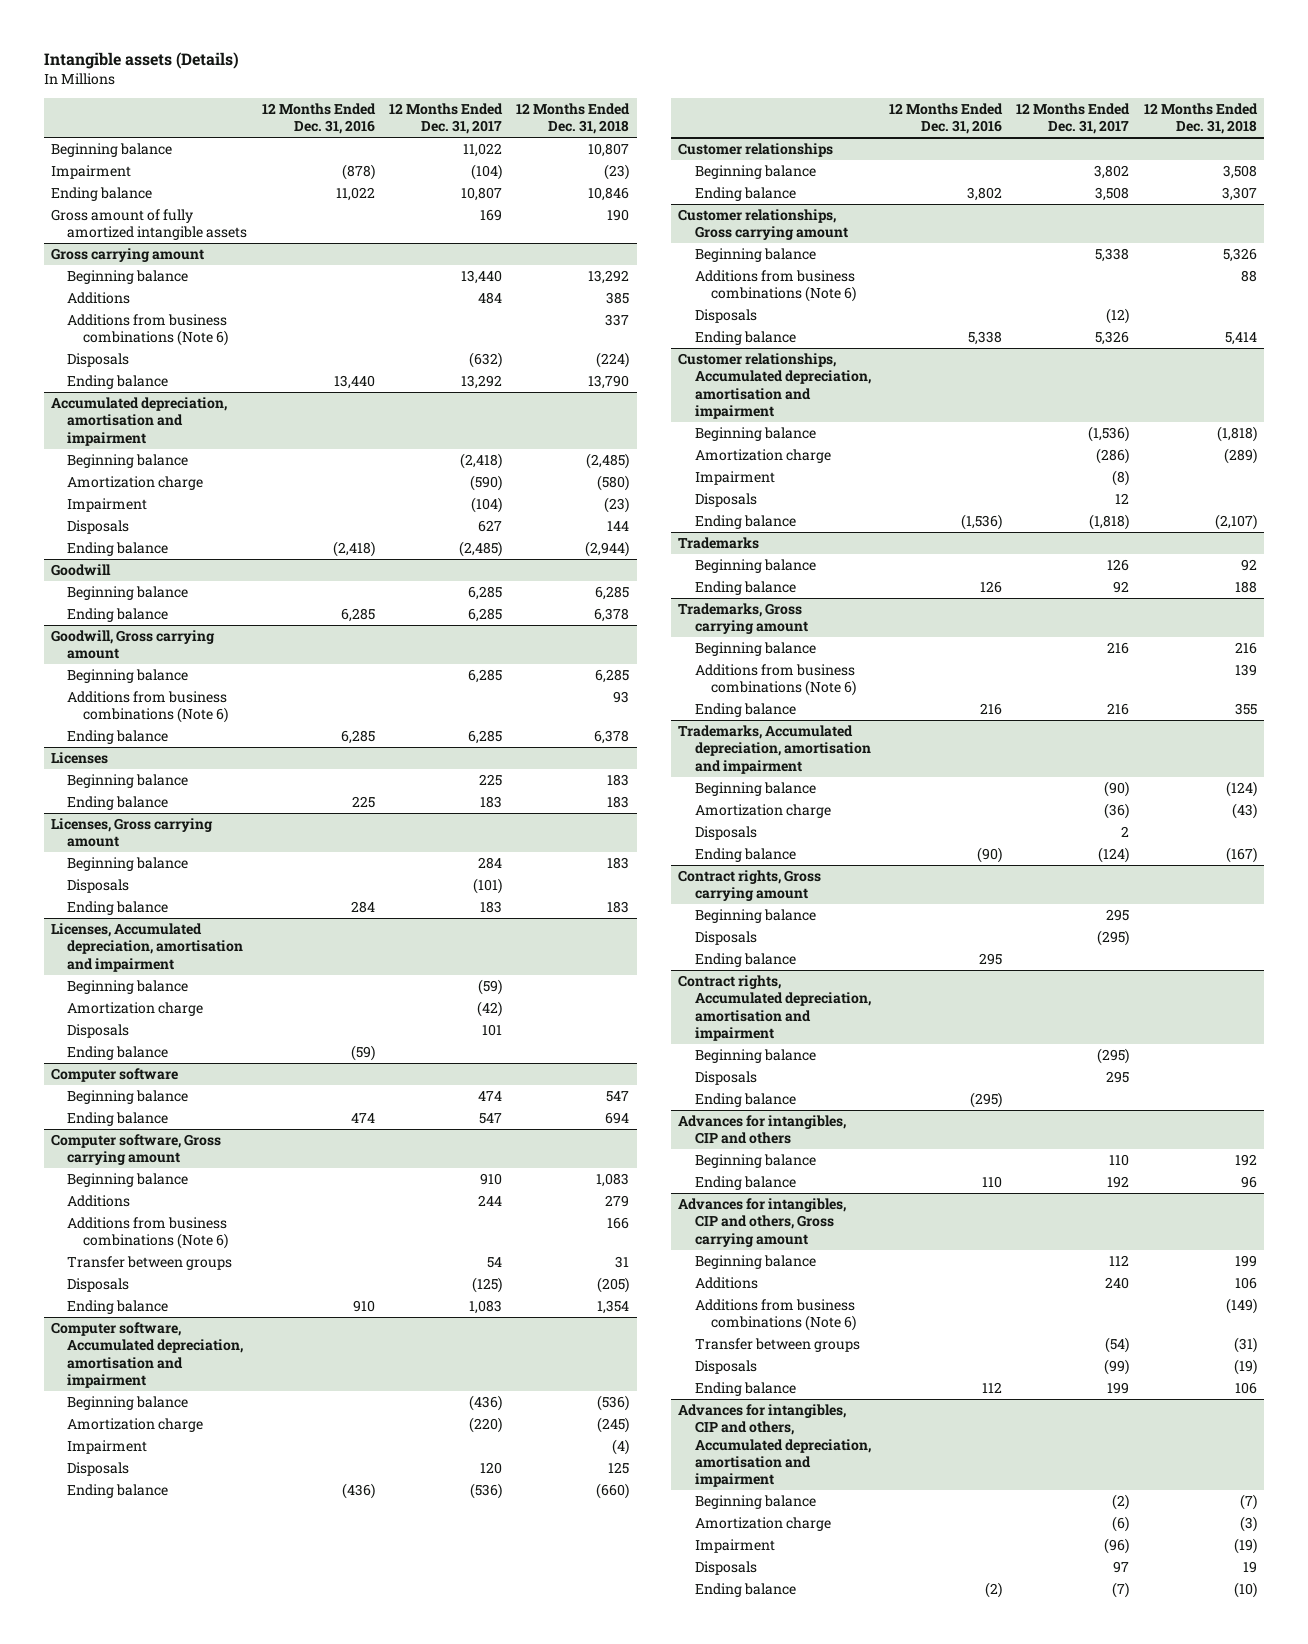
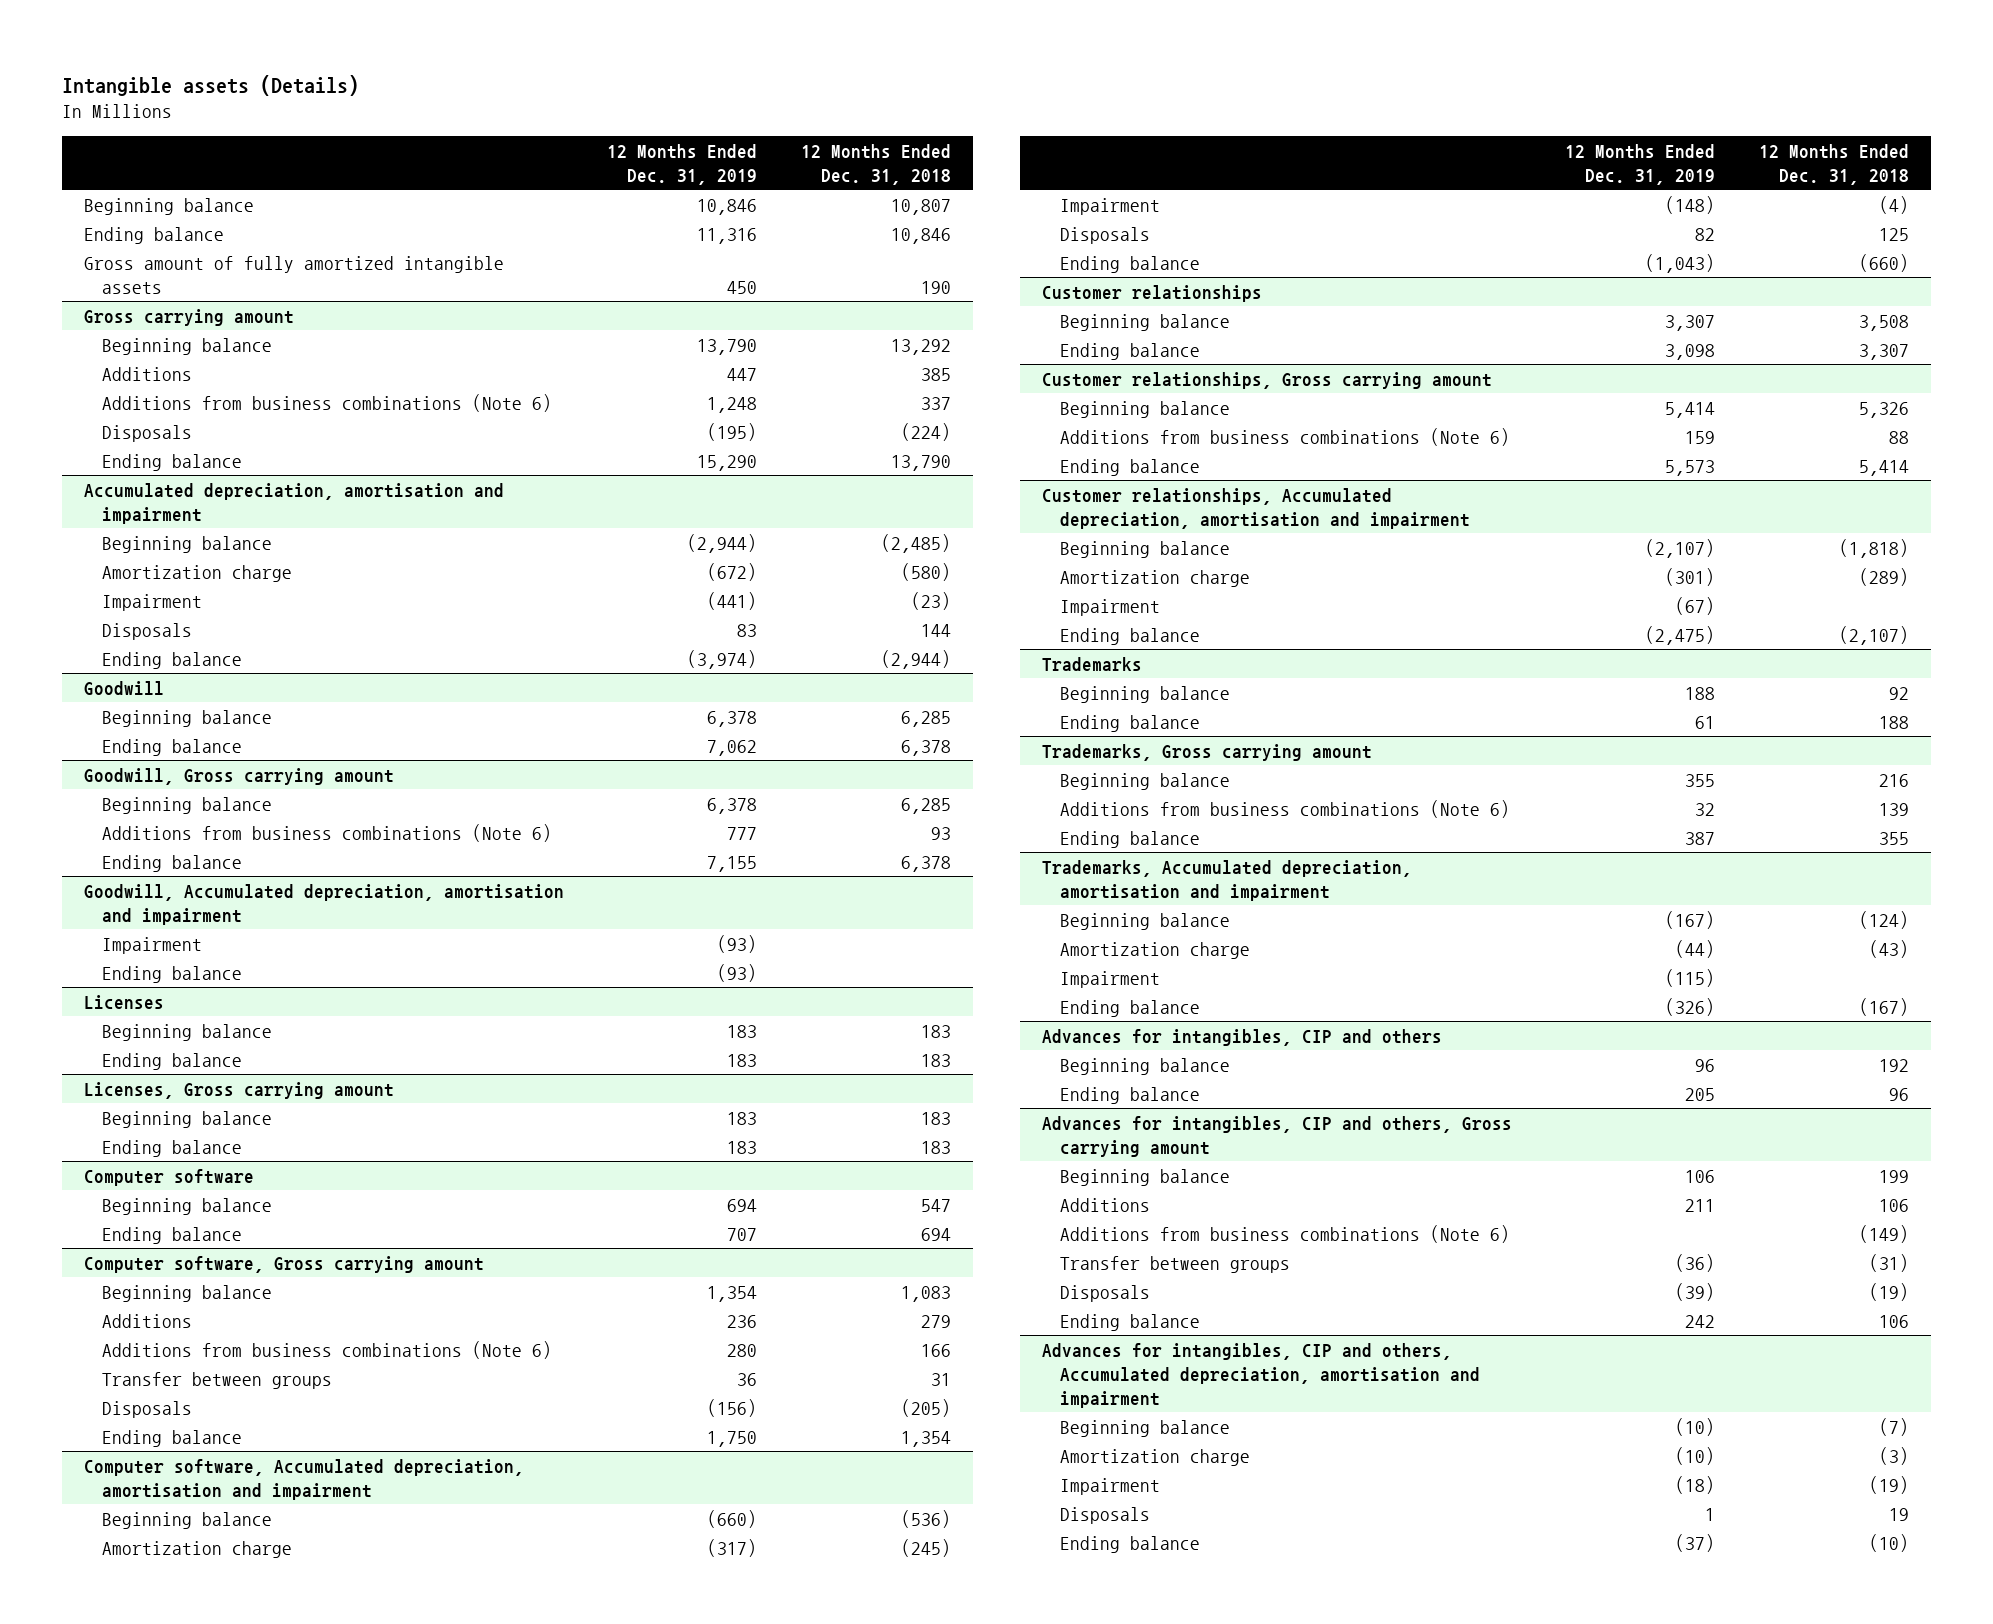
- | 12 Months Ended Dec. 31, 2016 | 12 Months Ended Dec. 31, 2017 | 12 Months Ended Dec. 31, 2018
+ | 12 Months Ended Dec. 31, 2019 | 12 Months Ended Dec. 31, 2018
- Impairment | (878) | (104) | (23)
+ Goodwill, Accumulated depreciation, amortisation and impairment
+ Impairment | (93) |
+ Ending balance | (93) |
@ Licenses, Gross carrying amount
- Disposals | | (101) |
- Licenses, Accumulated depreciation, amortisation and impairment
- Beginning balance | | (59) |
- Amortization charge | | (42) |
- Disposals | | 101 |
- Ending balance | (59) | |
@ Customer relationships, Gross carrying amount
- Disposals | | (12) |
@ Customer relationships, Accumulated depreciation, amortisation and impairment
- Disposals | | 12 |
@ Trademarks, Accumulated depreciation, amortisation and impairment
- Disposals | | 2 |
+ Impairment | (115) |
- Contract rights, Gross carrying amount
- Beginning balance | | 295 |
- Disposals | | (295) |
- Ending balance | 295 | |
- Contract rights, Accumulated depreciation, amortisation and impairment
- Beginning balance | | (295) |
- Disposals | | 295 |
- Ending balance | (295) | |

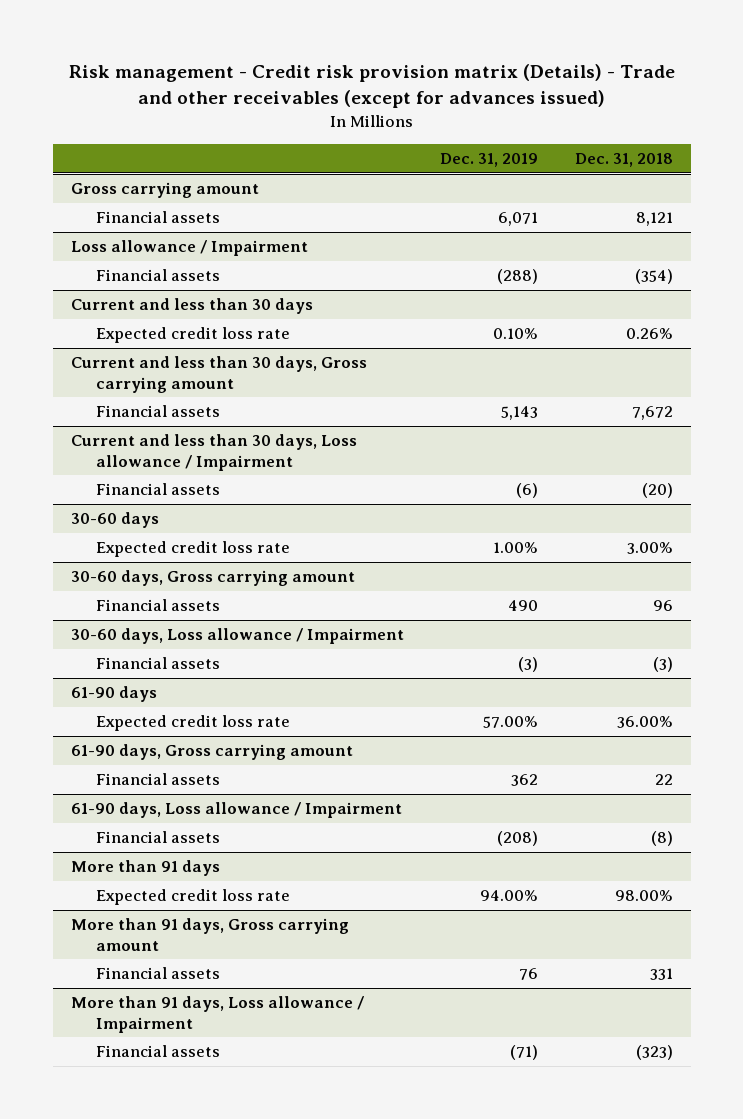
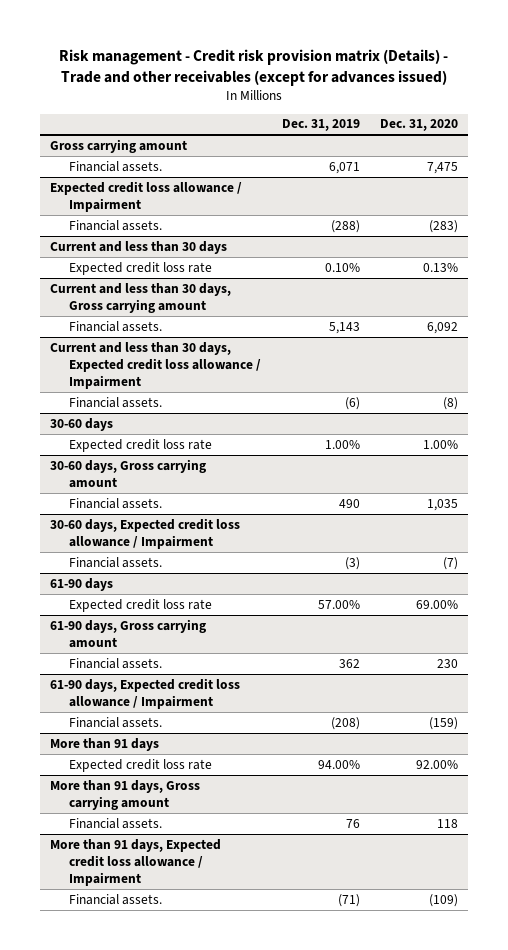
- | Dec. 31, 2019 | Dec. 31, 2018
+ | Dec. 31, 2019 | Dec. 31, 2020
@ Gross carrying amount
- Financial assets | 6,071 | 8,121
- Loss allowance / Impairment
- Financial assets | (288) | (354)
@ Gross carrying amount
+ Financial assets. | 6,071 | 7,475
+ Expected credit loss allowance / Impairment
+ Financial assets. | (288) | (283)
@ Current and less than 30 days, Gross carrying amount
- Financial assets | 5,143 | 7,672
- Current and less than 30 days, Loss allowance / Impairment
- Financial assets | (6) | (20)
@ Current and less than 30 days, Gross carrying amount
+ Financial assets. | 5,143 | 6,092
+ Current and less than 30 days, Expected credit loss allowance / Impairment
+ Financial assets. | (6) | (8)
@ 30-60 days, Gross carrying amount
- Financial assets | 490 | 96
- 30-60 days, Loss allowance / Impairment
- Financial assets | (3) | (3)
@ 30-60 days, Gross carrying amount
+ Financial assets. | 490 | 1,035
+ 30-60 days, Expected credit loss allowance / Impairment
+ Financial assets. | (3) | (7)
@ 61-90 days, Gross carrying amount
- Financial assets | 362 | 22
- 61-90 days, Loss allowance / Impairment
- Financial assets | (208) | (8)
@ 61-90 days, Gross carrying amount
+ Financial assets. | 362 | 230
+ 61-90 days, Expected credit loss allowance / Impairment
+ Financial assets. | (208) | (159)
@ More than 91 days, Gross carrying amount
- Financial assets | 76 | 331
- More than 91 days, Loss allowance / Impairment
- Financial assets | (71) | (323)
@ More than 91 days, Gross carrying amount
+ Financial assets. | 76 | 118
+ More than 91 days, Expected credit loss allowance / Impairment
+ Financial assets. | (71) | (109)

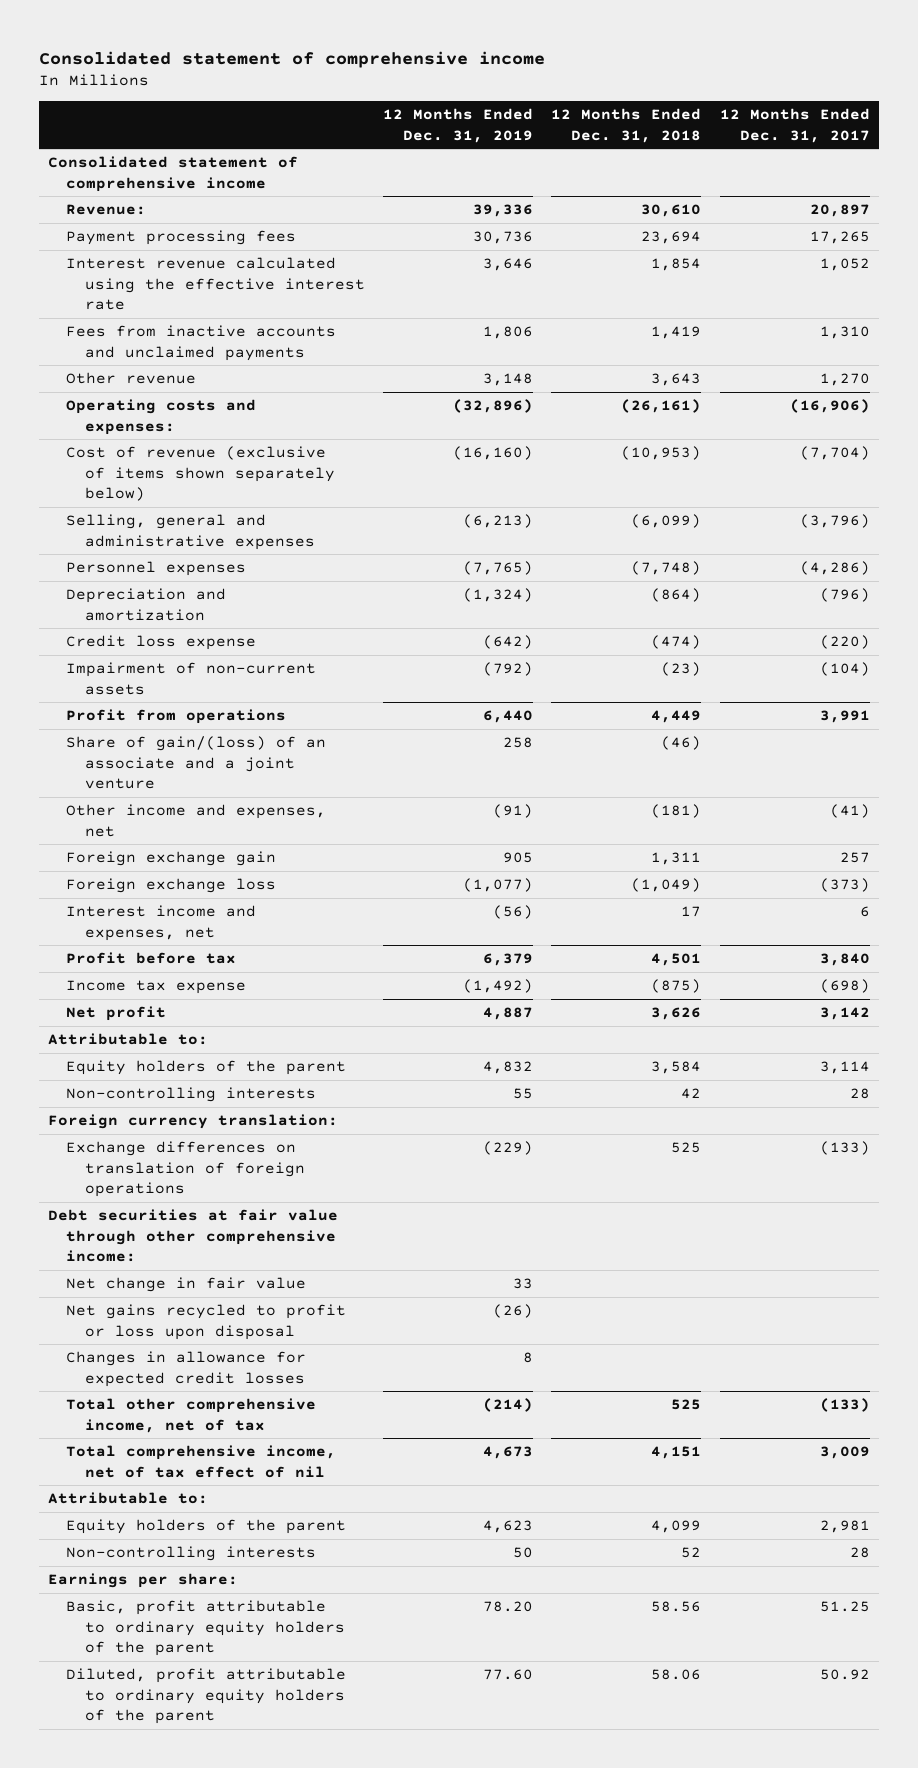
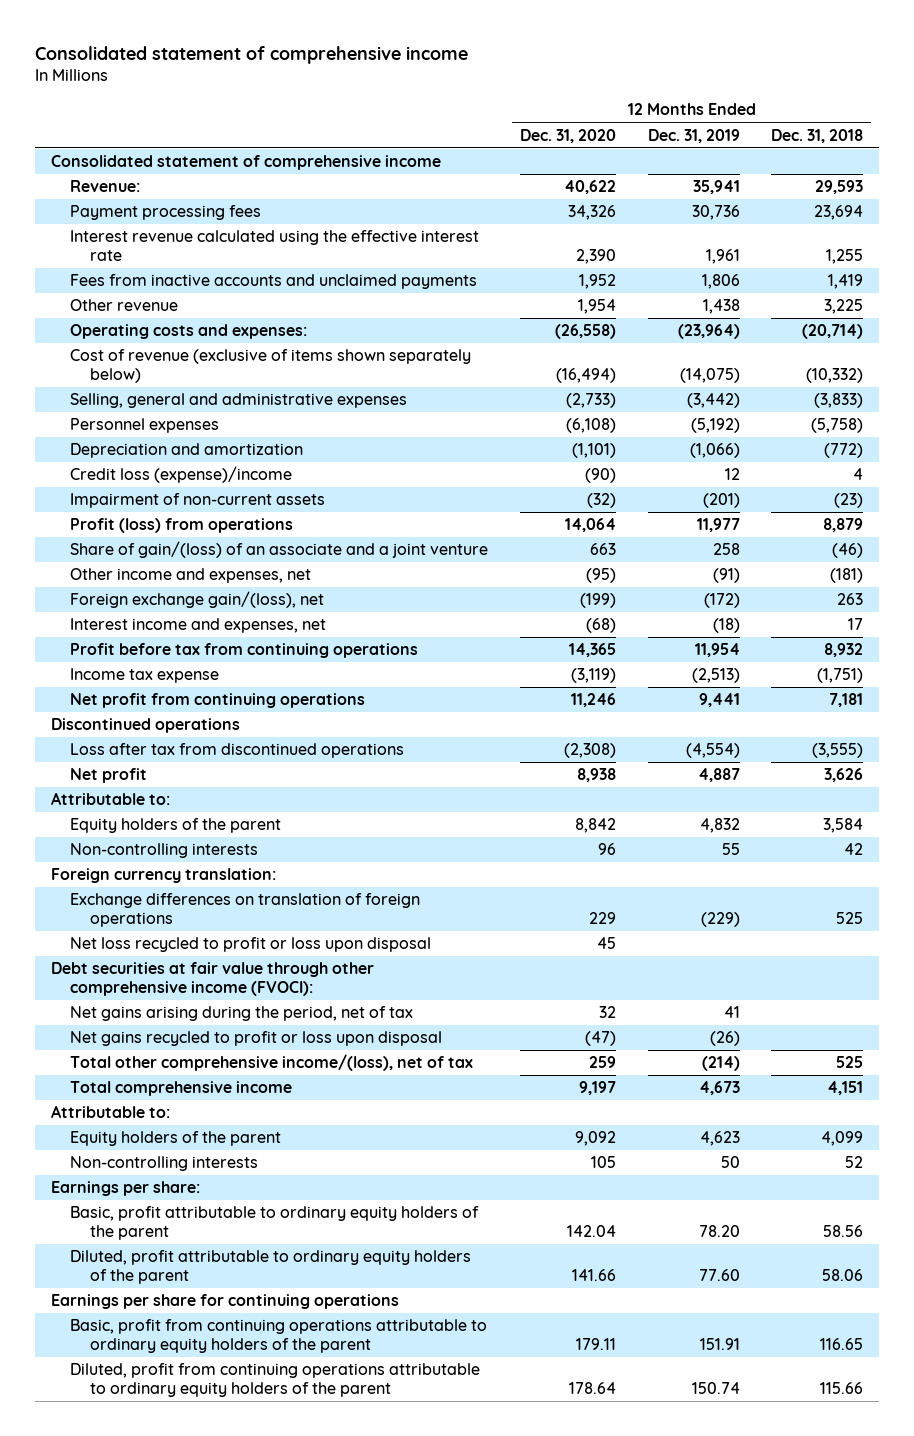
- | 12 Months Ended Dec. 31, 2019 | 12 Months Ended Dec. 31, 2018 | 12 Months Ended Dec. 31, 2017
+ | 12 Months Ended Dec. 31, 2020 | 12 Months Ended Dec. 31, 2019 | 12 Months Ended Dec. 31, 2018
- Revenue: | 39,336 | 30,610 | 20,897
+ Revenue: | 40,622 | 35,941 | 29,593
- Interest revenue calculated using the effective interest rate | 3,646 | 1,854 | 1,052
+ Interest revenue calculated using the effective interest rate | 2,390 | 1,961 | 1,255
- Other revenue | 3,148 | 3,643 | 1,270
- Operating costs and expenses: | (32,896) | (26,161) | (16,906)
- Cost of revenue (exclusive of items shown separately below) | (16,160) | (10,953) | (7,704)
- Selling, general and administrative expenses | (6,213) | (6,099) | (3,796)
- Personnel expenses | (7,765) | (7,748) | (4,286)
- Depreciation and amortization | (1,324) | (864) | (796)
- Credit loss expense | (642) | (474) | (220)
- Impairment of non-current assets | (792) | (23) | (104)
- Profit from operations | 6,440 | 4,449 | 3,991
+ Other revenue | 1,954 | 1,438 | 3,225
+ Operating costs and expenses: | (26,558) | (23,964) | (20,714)
+ Cost of revenue (exclusive of items shown separately below) | (16,494) | (14,075) | (10,332)
+ Selling, general and administrative expenses | (2,733) | (3,442) | (3,833)
+ Personnel expenses | (6,108) | (5,192) | (5,758)
+ Depreciation and amortization | (1,101) | (1,066) | (772)
+ Credit loss (expense)/income | (90) | 12 | 4
+ Impairment of non-current assets | (32) | (201) | (23)
+ Profit (loss) from operations | 14,064 | 11,977 | 8,879
- Foreign exchange gain | 905 | 1,311 | 257
- Foreign exchange loss | (1,077) | (1,049) | (373)
- Interest income and expenses, net | (56) | 17 | 6
- Profit before tax | 6,379 | 4,501 | 3,840
- Income tax expense | (1,492) | (875) | (698)
+ Foreign exchange gain/(loss), net | (199) | (172) | 263
+ Interest income and expenses, net | (68) | (18) | 17
+ Profit before tax from continuing operations | 14,365 | 11,954 | 8,932
+ Income tax expense | (3,119) | (2,513) | (1,751)
+ Net profit from continuing operations | 11,246 | 9,441 | 7,181
+ Discontinued operations
+ Loss after tax from discontinued operations | (2,308) | (4,554) | (3,555)
- Debt securities at fair value through other comprehensive income:
- Net change in fair value | 33 | |
+ Net loss recycled to profit or loss upon disposal | 45 | |
+ Debt securities at fair value through other comprehensive income (FVOCI):
+ Net gains arising during the period, net of tax | 32 | 41 |
- Changes in allowance for expected credit losses | 8 | |
- Total other comprehensive income, net of tax | (214) | 525 | (133)
- Total comprehensive income, net of tax effect of nil | 4,673 | 4,151 | 3,009
+ Total other comprehensive income/(loss), net of tax | 259 | (214) | 525
+ Total comprehensive income | 9,197 | 4,673 | 4,151
+ Earnings per share for continuing operations
+ Basic, profit from continuing operations attributable to ordinary equity holders of the parent | 179.11 | 151.91 | 116.65
+ Diluted, profit from continuing operations attributable to ordinary equity holders of the parent | 178.64 | 150.74 | 115.66

